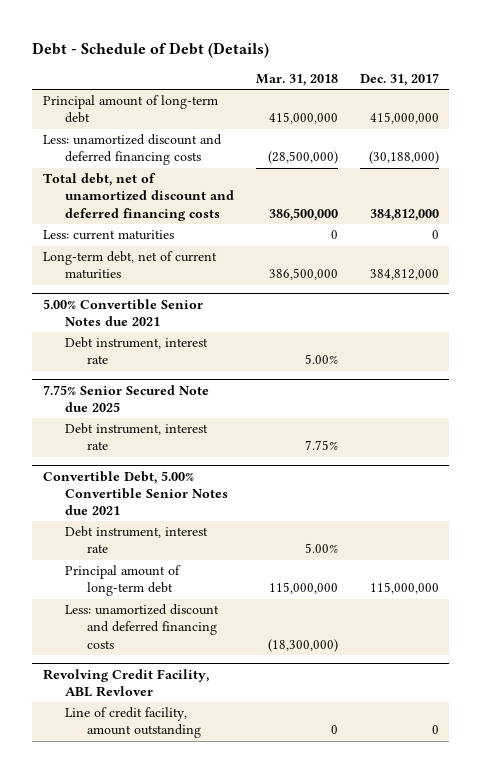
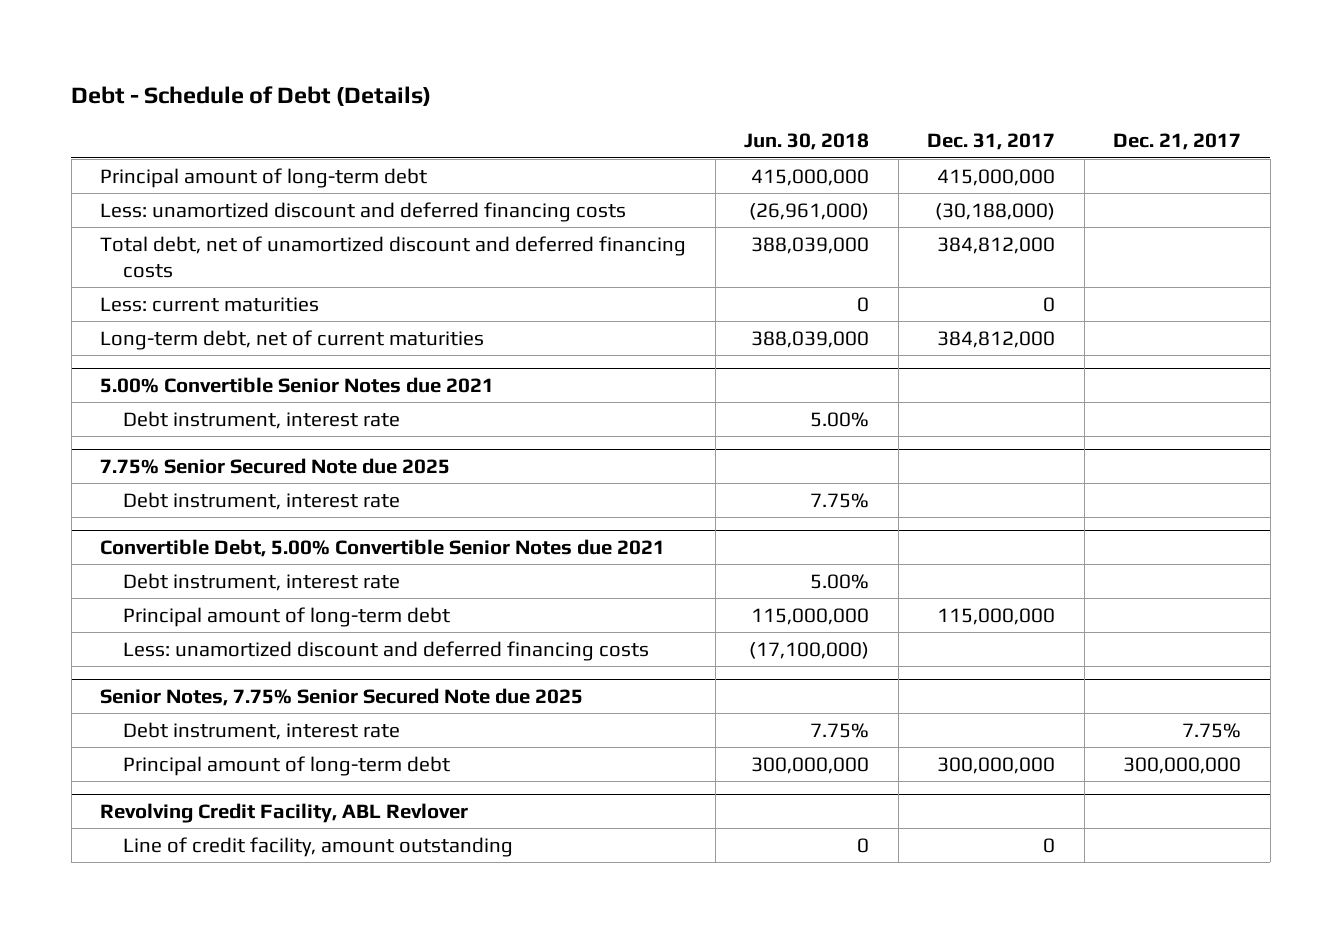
- | Mar. 31, 2018 | Dec. 31, 2017
+ | Jun. 30, 2018 | Dec. 31, 2017 | Dec. 21, 2017
+ Senior Notes, 7.75% Senior Secured Note due 2025
+ Debt instrument, interest rate | 7.75% | | 7.75%
+ Principal amount of long-term debt | 300,000,000 | 300,000,000 | 300,000,000

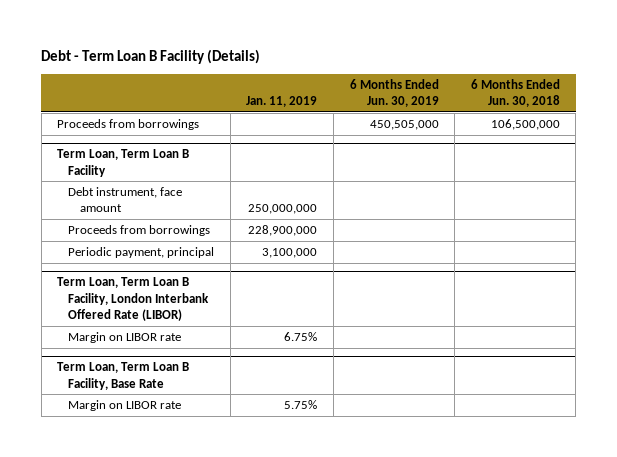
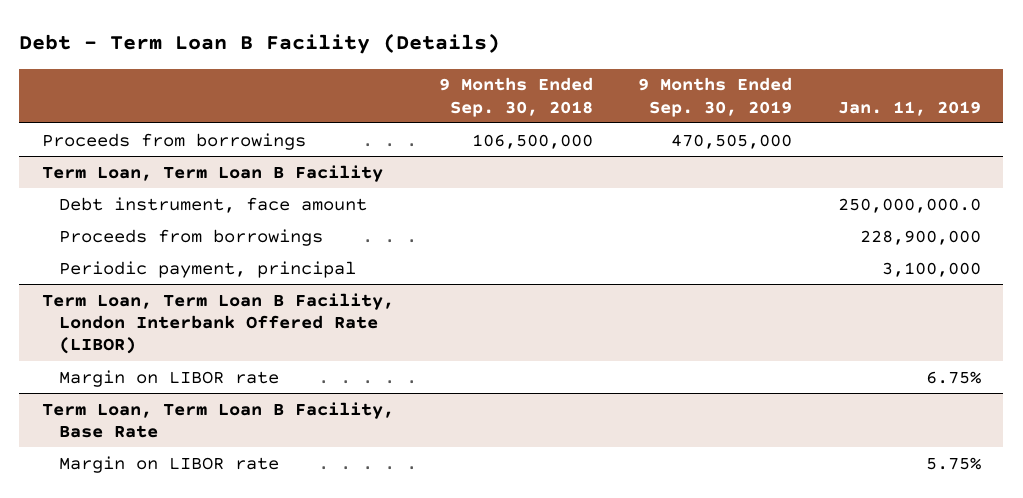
- | Jan. 11, 2019 | 6 Months Ended Jun. 30, 2019 | 6 Months Ended Jun. 30, 2018
+ | 9 Months Ended Sep. 30, 2018 | 9 Months Ended Sep. 30, 2019 | Jan. 11, 2019
@ Term Loan, Term Loan B Facility
- Debt instrument, face amount | 250,000,000 | |
+ Debt instrument, face amount | | | 250,000,000.0

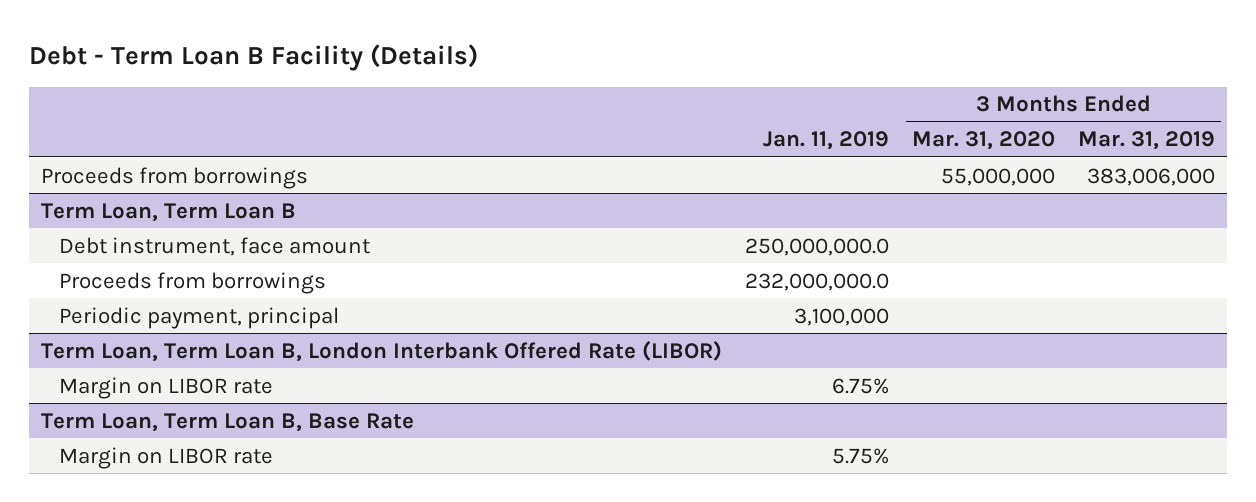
- | 9 Months Ended Sep. 30, 2018 | 9 Months Ended Sep. 30, 2019 | Jan. 11, 2019
+ | Jan. 11, 2019 | 3 Months Ended Mar. 31, 2020 | 3 Months Ended Mar. 31, 2019
- Term Loan, Term Loan B Facility
+ Term Loan, Term Loan B
- Proceeds from borrowings | | | 228,900,000
+ Proceeds from borrowings | 232,000,000.0 | |
- Term Loan, Term Loan B Facility, London Interbank Offered Rate (LIBOR)
+ Term Loan, Term Loan B, London Interbank Offered Rate (LIBOR)
- Term Loan, Term Loan B Facility, Base Rate
+ Term Loan, Term Loan B, Base Rate

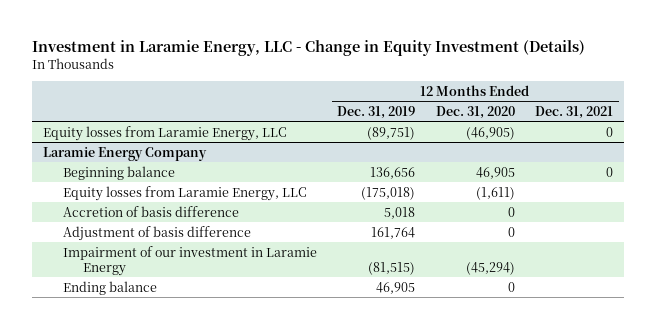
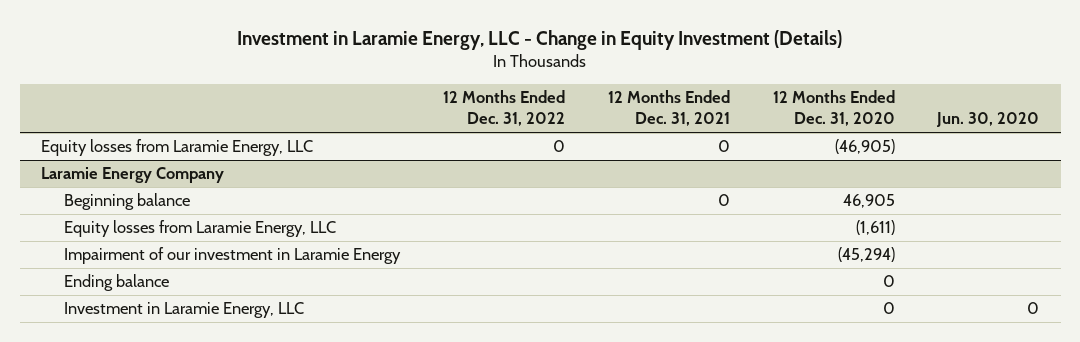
- | 12 Months Ended Dec. 31, 2019 | 12 Months Ended Dec. 31, 2020 | 12 Months Ended Dec. 31, 2021
+ | 12 Months Ended Dec. 31, 2022 | 12 Months Ended Dec. 31, 2021 | 12 Months Ended Dec. 31, 2020 | Jun. 30, 2020
@ Laramie Energy Company
- Accretion of basis difference | 5,018 | 0 |
- Adjustment of basis difference | 161,764 | 0 |
+ Investment in Laramie Energy, LLC | | | 0 | 0

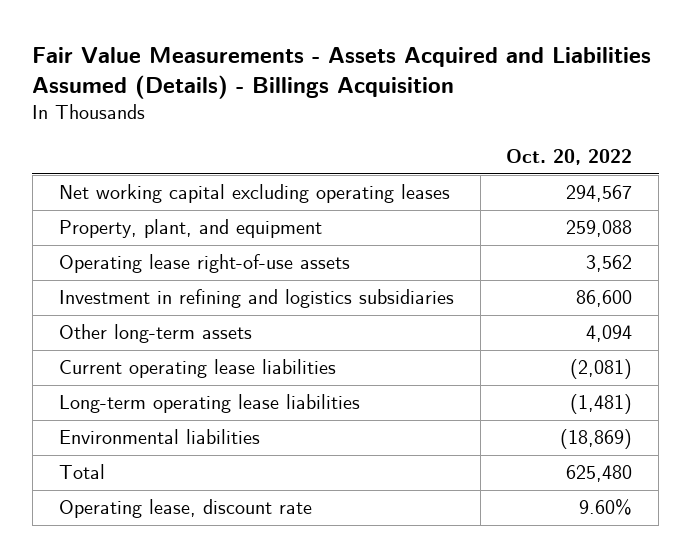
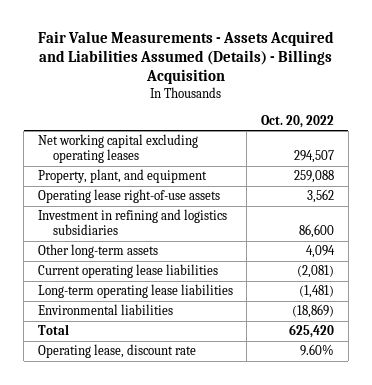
- Net working capital excluding operating leases | 294,567
+ Net working capital excluding operating leases | 294,507
- Total | 625,480
+ Total | 625,420

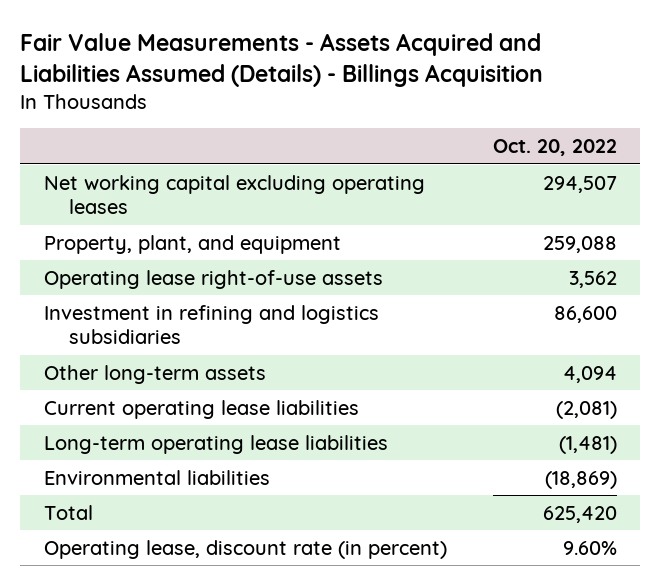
- Operating lease, discount rate | 9.60%
+ Operating lease, discount rate (in percent) | 9.60%

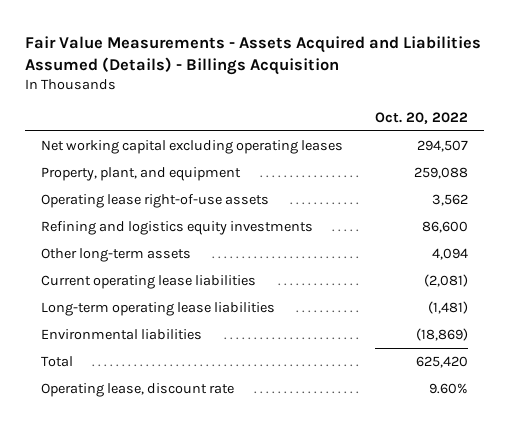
- Investment in refining and logistics subsidiaries | 86,600
+ Refining and logistics equity investments | 86,600
- Operating lease, discount rate (in percent) | 9.60%
+ Operating lease, discount rate | 9.60%

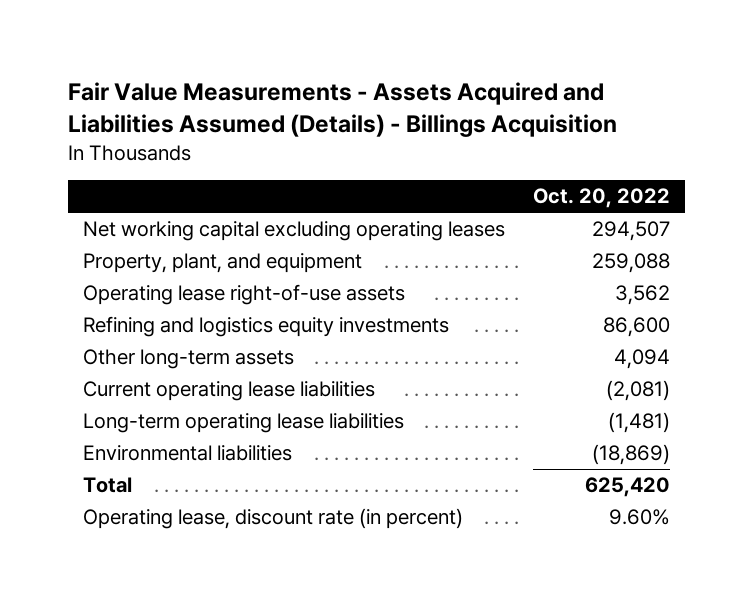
- Operating lease, discount rate | 9.60%
+ Operating lease, discount rate (in percent) | 9.60%

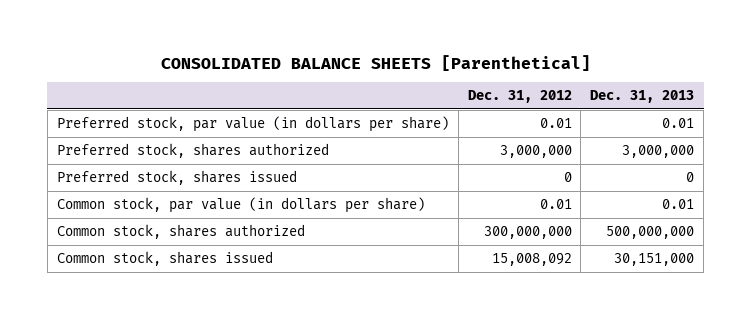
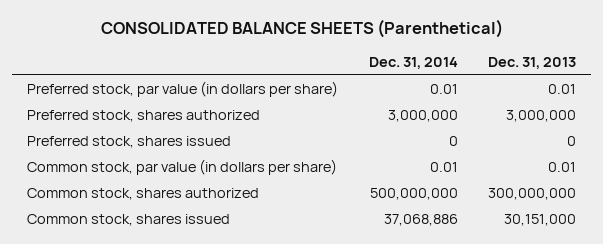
- CONSOLIDATED BALANCE SHEETS [Parenthetical]
+ CONSOLIDATED BALANCE SHEETS (Parenthetical)
- | Dec. 31, 2012 | Dec. 31, 2013
+ | Dec. 31, 2014 | Dec. 31, 2013
- Common stock, shares authorized | 300,000,000 | 500,000,000
+ Common stock, shares authorized | 500,000,000 | 300,000,000

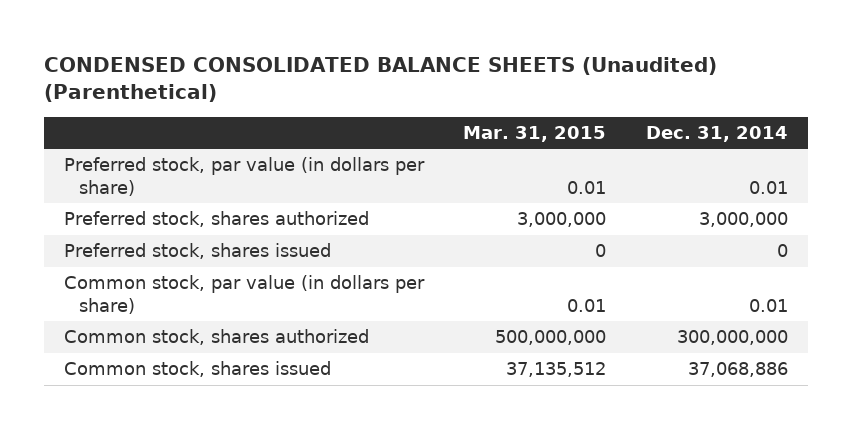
- CONSOLIDATED BALANCE SHEETS (Parenthetical)
+ CONDENSED CONSOLIDATED BALANCE SHEETS (Unaudited) (Parenthetical)
- | Dec. 31, 2014 | Dec. 31, 2013
+ | Mar. 31, 2015 | Dec. 31, 2014
- Common stock, shares authorized | 500,000,000 | 300,000,000
+ Common stock, shares authorized | 500,000,000 | 300,000,000

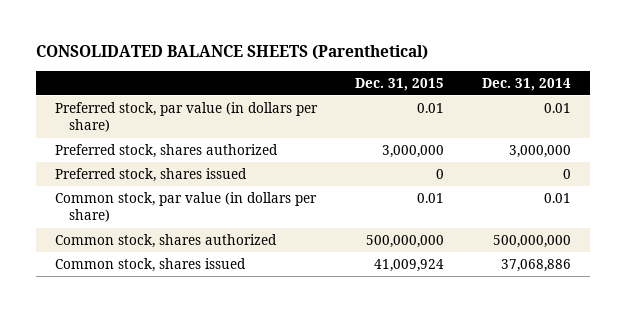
- CONDENSED CONSOLIDATED BALANCE SHEETS (Unaudited) (Parenthetical)
+ CONSOLIDATED BALANCE SHEETS (Parenthetical)
- | Mar. 31, 2015 | Dec. 31, 2014
+ | Dec. 31, 2015 | Dec. 31, 2014
- Common stock, shares authorized | 500,000,000 | 300,000,000
+ Common stock, shares authorized | 500,000,000 | 500,000,000

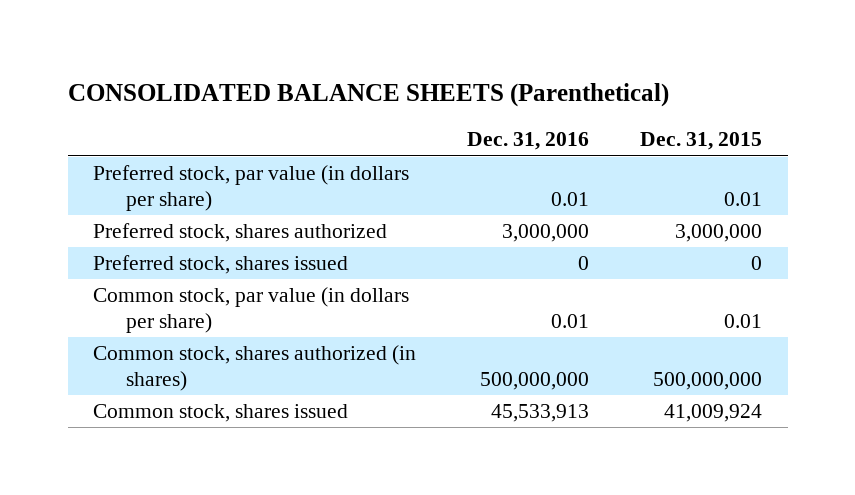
- | Dec. 31, 2015 | Dec. 31, 2014
+ | Dec. 31, 2016 | Dec. 31, 2015
- Common stock, shares authorized | 500,000,000 | 500,000,000
+ Common stock, shares authorized (in shares) | 500,000,000 | 500,000,000

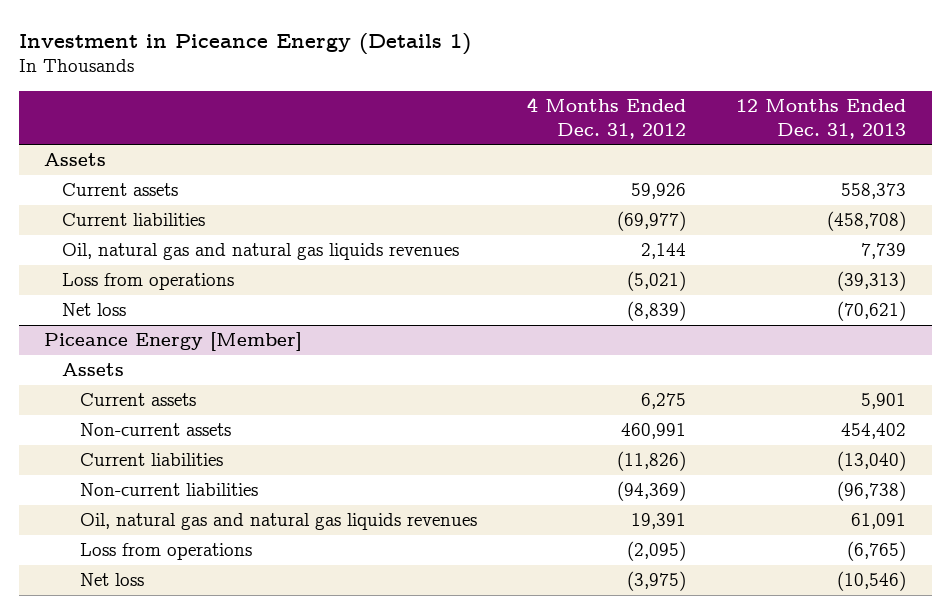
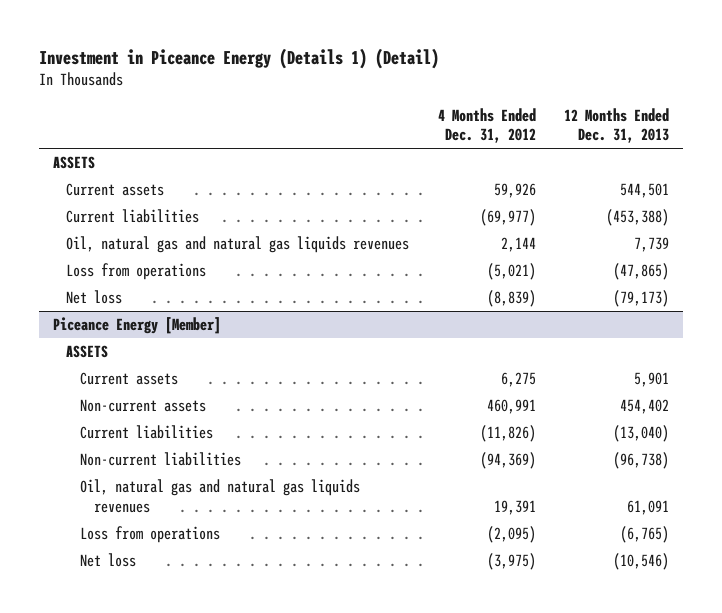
- Investment in Piceance Energy (Details 1)
+ Investment in Piceance Energy (Details 1) (Detail)
- Assets
- Current assets | 59,926 | 558,373
- Current liabilities | (69,977) | (458,708)
+ ASSETS
+ Current assets | 59,926 | 544,501
+ Current liabilities | (69,977) | (453,388)
- Loss from operations | (5,021) | (39,313)
- Net loss | (8,839) | (70,621)
+ Loss from operations | (5,021) | (47,865)
+ Net loss | (8,839) | (79,173)
@ Piceance Energy [Member]
- Assets
+ ASSETS

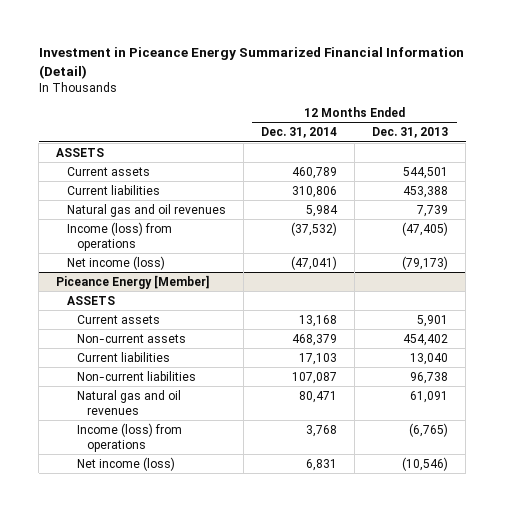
- Investment in Piceance Energy (Details 1) (Detail)
+ Investment in Piceance Energy Summarized Financial Information (Detail)
- | 4 Months Ended Dec. 31, 2012 | 12 Months Ended Dec. 31, 2013
+ | 12 Months Ended Dec. 31, 2014 | 12 Months Ended Dec. 31, 2013
- Current liabilities | (69,977) | (453,388)
- Oil, natural gas and natural gas liquids revenues | 2,144 | 7,739
- Loss from operations | (5,021) | (47,865)
- Net loss | (8,839) | (79,173)
+ Current liabilities | 310,806 | 453,388
+ Natural gas and oil revenues | 5,984 | 7,739
+ Income (loss) from operations | (37,532) | (47,405)
+ Net income (loss) | (47,041) | (79,173)
@ Piceance Energy [Member]
- Current liabilities | (11,826) | (13,040)
- Non-current liabilities | (94,369) | (96,738)
- Oil, natural gas and natural gas liquids revenues | 19,391 | 61,091
- Loss from operations | (2,095) | (6,765)
- Net loss | (3,975) | (10,546)
+ Current liabilities | 17,103 | 13,040
+ Non-current liabilities | 107,087 | 96,738
+ Natural gas and oil revenues | 80,471 | 61,091
+ Income (loss) from operations | 3,768 | (6,765)
+ Net income (loss) | 6,831 | (10,546)

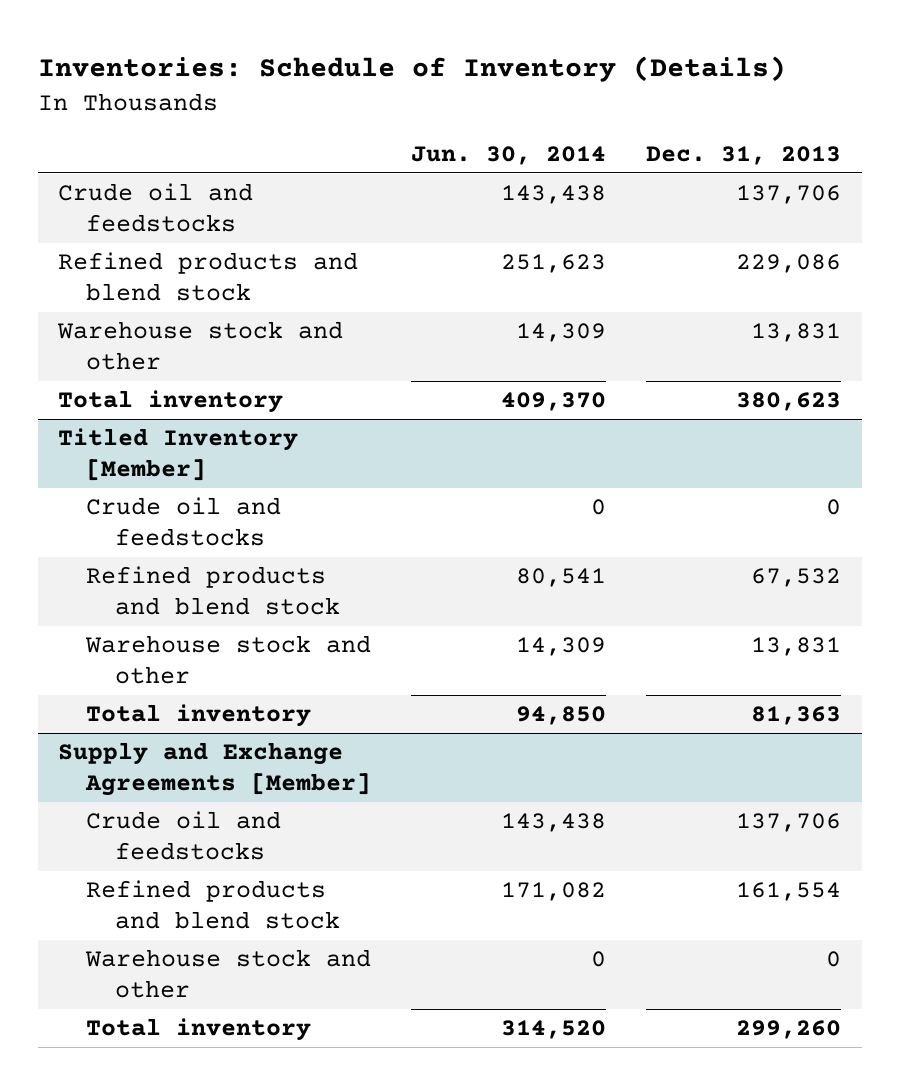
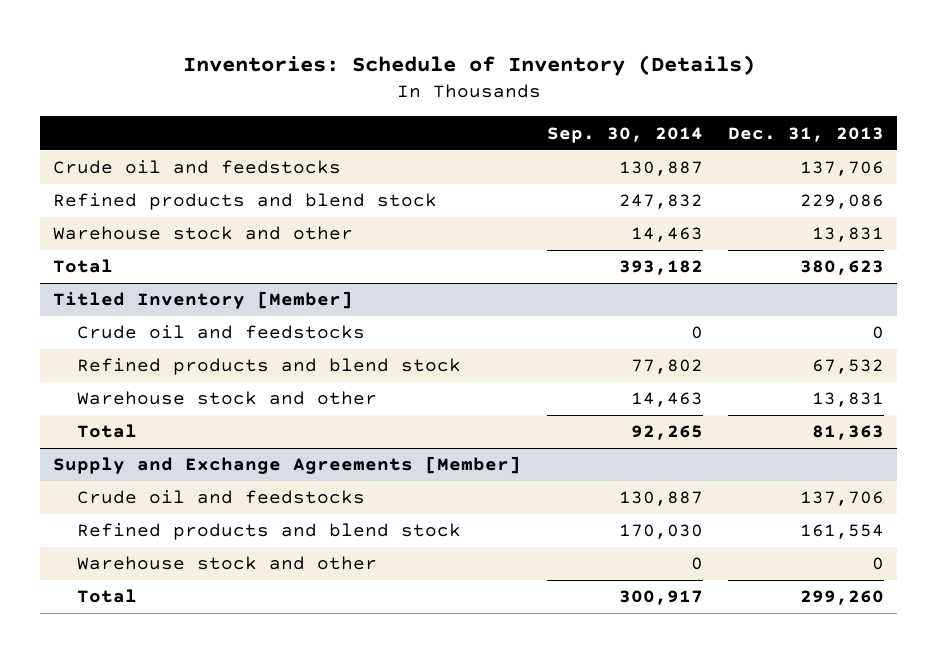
- | Jun. 30, 2014 | Dec. 31, 2013
+ | Sep. 30, 2014 | Dec. 31, 2013
- Total inventory | 409,370 | 380,623
+ Total | 393,182 | 380,623
@ Titled Inventory [Member]
- Total inventory | 94,850 | 81,363
+ Total | 92,265 | 81,363
@ Supply and Exchange Agreements [Member]
- Total inventory | 314,520 | 299,260
+ Total | 300,917 | 299,260

